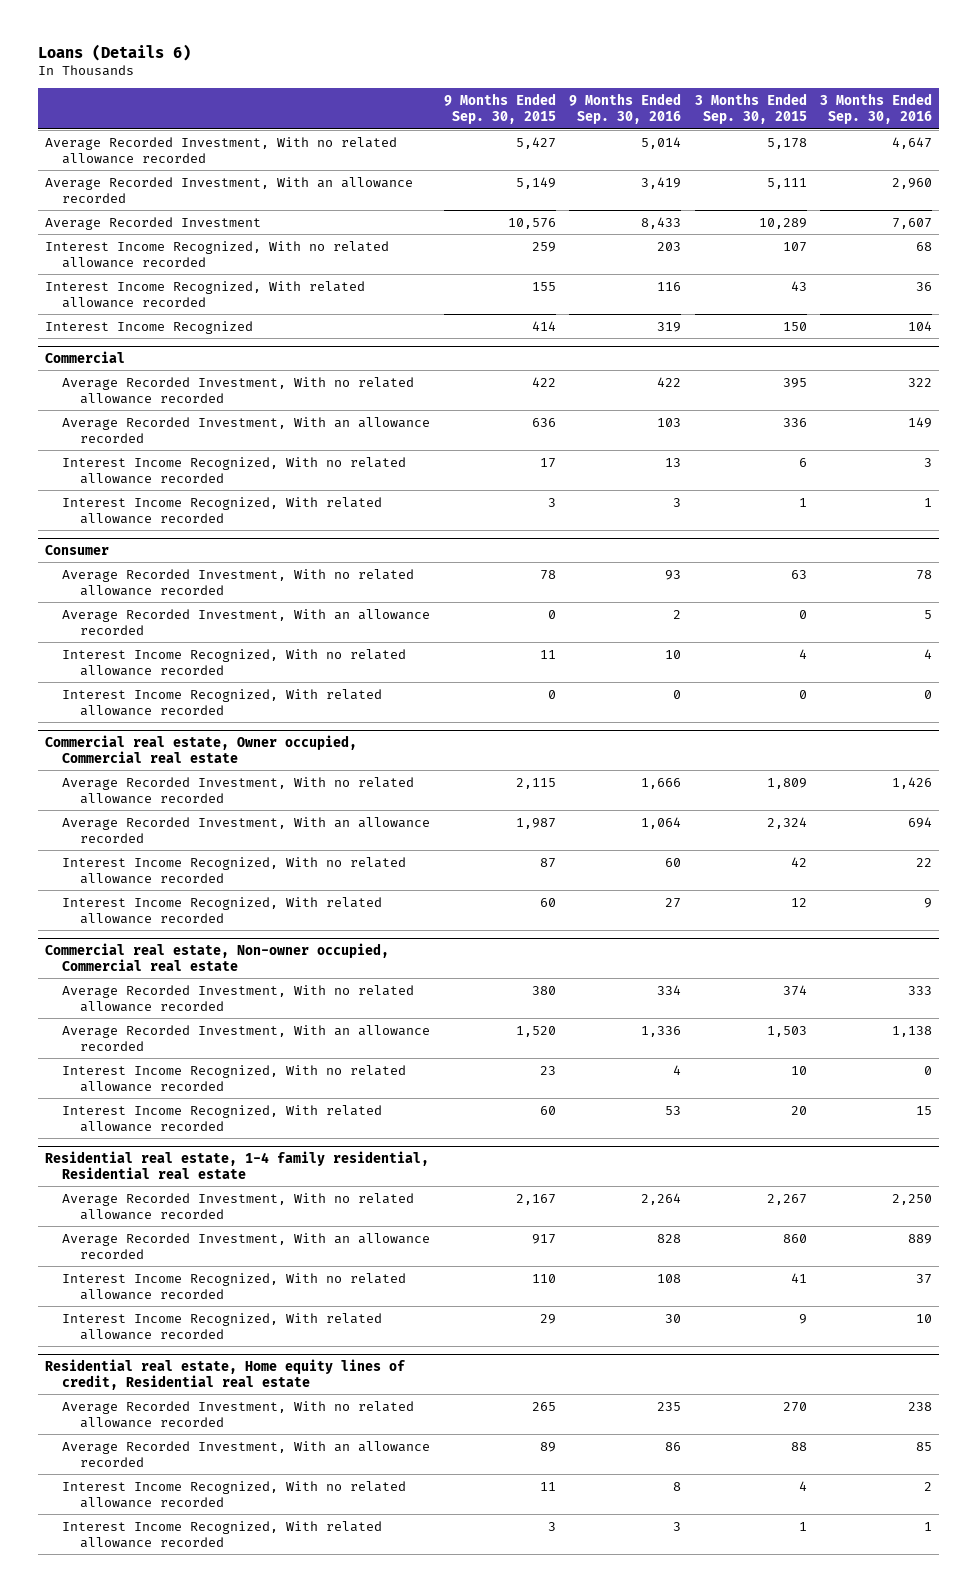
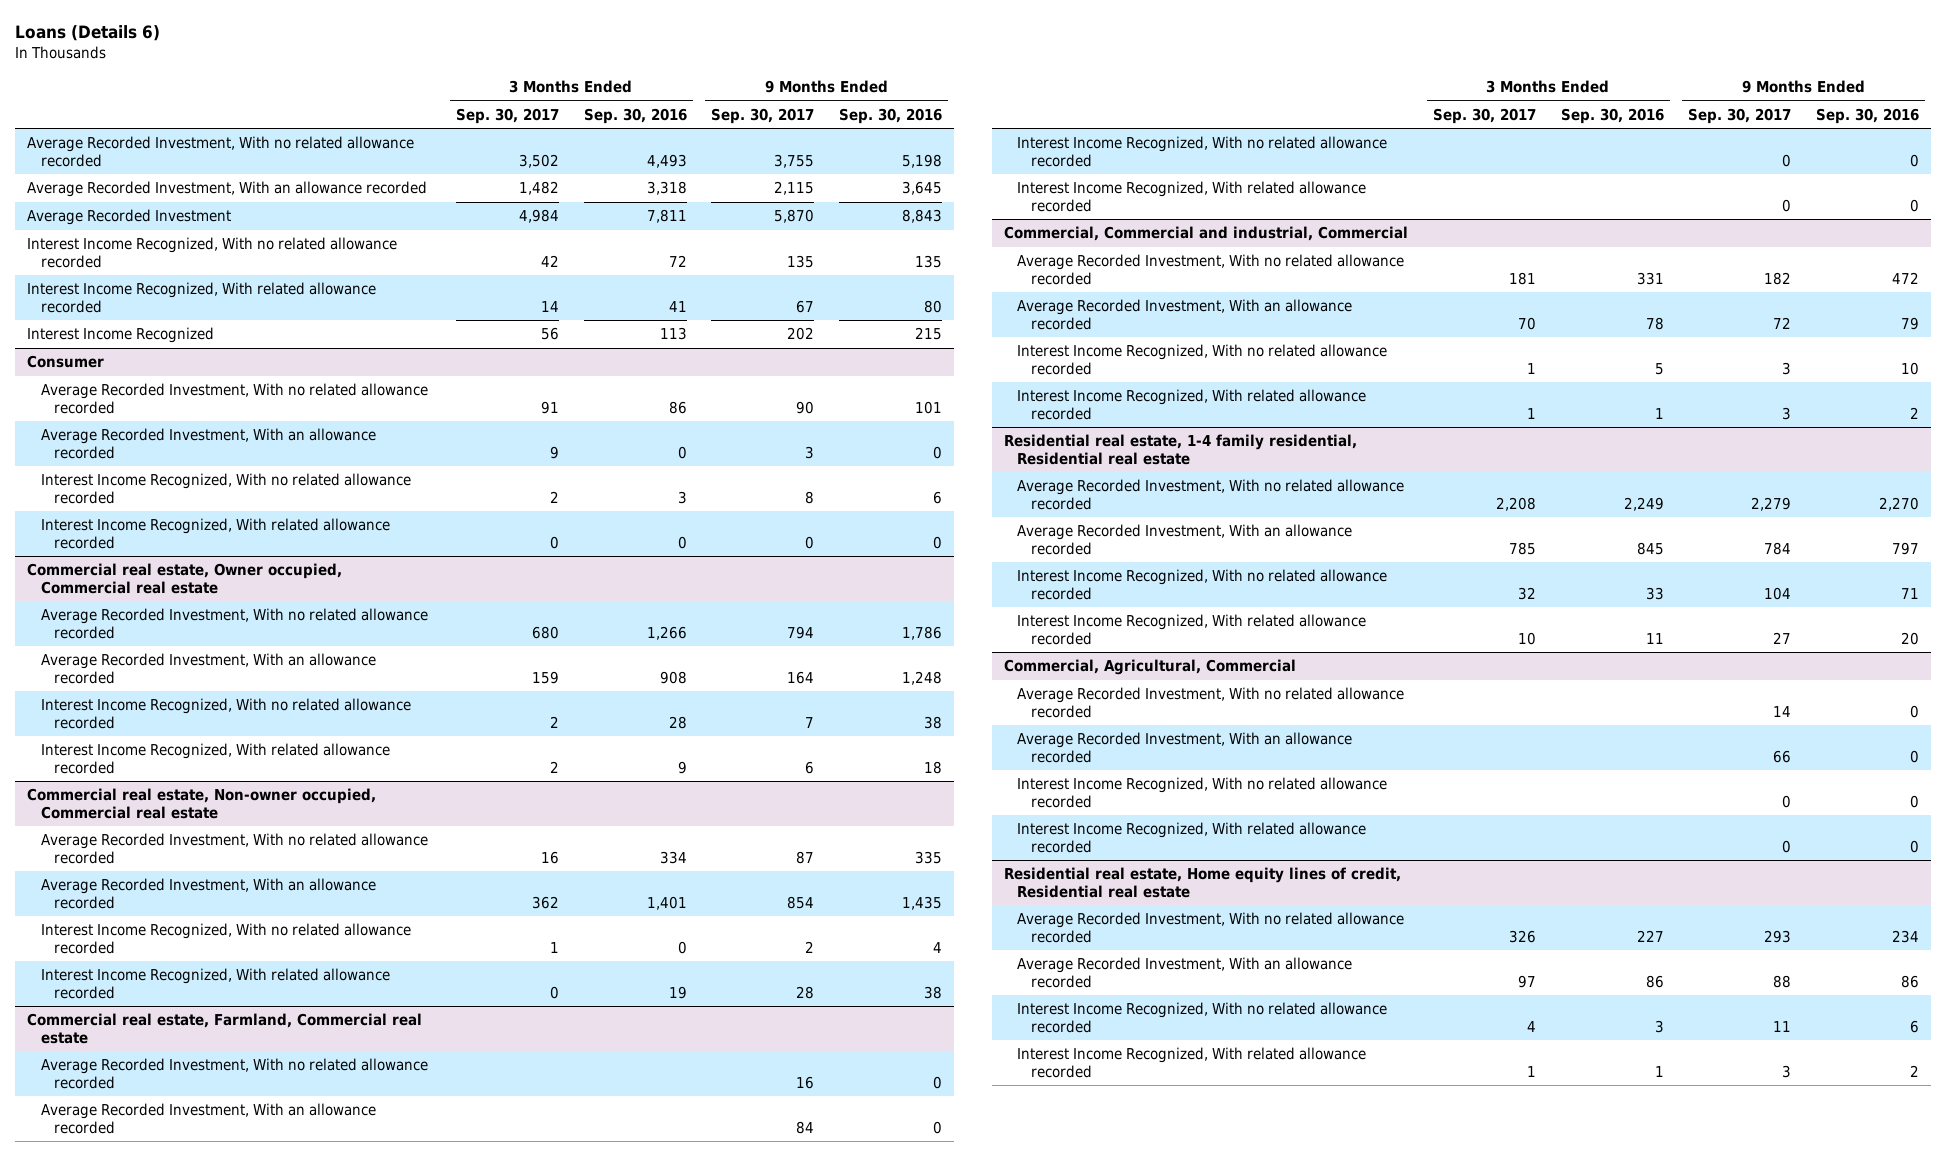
- | 9 Months Ended Sep. 30, 2015 | 9 Months Ended Sep. 30, 2016 | 3 Months Ended Sep. 30, 2015 | 3 Months Ended Sep. 30, 2016
+ | 3 Months Ended Sep. 30, 2017 | 3 Months Ended Sep. 30, 2016 | 9 Months Ended Sep. 30, 2017 | 9 Months Ended Sep. 30, 2016
- Average Recorded Investment, With no related allowance recorded | 5,427 | 5,014 | 5,178 | 4,647
- Average Recorded Investment, With an allowance recorded | 5,149 | 3,419 | 5,111 | 2,960
- Average Recorded Investment | 10,576 | 8,433 | 10,289 | 7,607
- Interest Income Recognized, With no related allowance recorded | 259 | 203 | 107 | 68
- Interest Income Recognized, With related allowance recorded | 155 | 116 | 43 | 36
- Interest Income Recognized | 414 | 319 | 150 | 104
- Commercial
- Average Recorded Investment, With no related allowance recorded | 422 | 422 | 395 | 322
- Average Recorded Investment, With an allowance recorded | 636 | 103 | 336 | 149
- Interest Income Recognized, With no related allowance recorded | 17 | 13 | 6 | 3
- Interest Income Recognized, With related allowance recorded | 3 | 3 | 1 | 1
+ Average Recorded Investment, With no related allowance recorded | 3,502 | 4,493 | 3,755 | 5,198
+ Average Recorded Investment, With an allowance recorded | 1,482 | 3,318 | 2,115 | 3,645
+ Average Recorded Investment | 4,984 | 7,811 | 5,870 | 8,843
+ Interest Income Recognized, With no related allowance recorded | 42 | 72 | 135 | 135
+ Interest Income Recognized, With related allowance recorded | 14 | 41 | 67 | 80
+ Interest Income Recognized | 56 | 113 | 202 | 215
@ Consumer
- Average Recorded Investment, With no related allowance recorded | 78 | 93 | 63 | 78
- Average Recorded Investment, With an allowance recorded | 0 | 2 | 0 | 5
- Interest Income Recognized, With no related allowance recorded | 11 | 10 | 4 | 4
+ Average Recorded Investment, With no related allowance recorded | 91 | 86 | 90 | 101
+ Average Recorded Investment, With an allowance recorded | 9 | 0 | 3 | 0
+ Interest Income Recognized, With no related allowance recorded | 2 | 3 | 8 | 6
@ Commercial real estate, Owner occupied, Commercial real estate
- Average Recorded Investment, With no related allowance recorded | 2,115 | 1,666 | 1,809 | 1,426
- Average Recorded Investment, With an allowance recorded | 1,987 | 1,064 | 2,324 | 694
- Interest Income Recognized, With no related allowance recorded | 87 | 60 | 42 | 22
- Interest Income Recognized, With related allowance recorded | 60 | 27 | 12 | 9
+ Average Recorded Investment, With no related allowance recorded | 680 | 1,266 | 794 | 1,786
+ Average Recorded Investment, With an allowance recorded | 159 | 908 | 164 | 1,248
+ Interest Income Recognized, With no related allowance recorded | 2 | 28 | 7 | 38
+ Interest Income Recognized, With related allowance recorded | 2 | 9 | 6 | 18
@ Commercial real estate, Non-owner occupied, Commercial real estate
- Average Recorded Investment, With no related allowance recorded | 380 | 334 | 374 | 333
- Average Recorded Investment, With an allowance recorded | 1,520 | 1,336 | 1,503 | 1,138
+ Average Recorded Investment, With no related allowance recorded | 16 | 334 | 87 | 335
+ Average Recorded Investment, With an allowance recorded | 362 | 1,401 | 854 | 1,435
- Interest Income Recognized, With related allowance recorded | 60 | 53 | 20 | 15
+ Interest Income Recognized, With related allowance recorded | 0 | 19 | 28 | 38
+ Commercial real estate, Farmland, Commercial real estate
+ Average Recorded Investment, With no related allowance recorded | | | 16 | 0
+ Average Recorded Investment, With an allowance recorded | | | 84 | 0
+ Interest Income Recognized, With no related allowance recorded | | | 0 | 0
+ Interest Income Recognized, With related allowance recorded | | | 0 | 0
+ Commercial, Commercial and industrial, Commercial
+ Average Recorded Investment, With no related allowance recorded | 181 | 331 | 182 | 472
+ Average Recorded Investment, With an allowance recorded | 70 | 78 | 72 | 79
+ Interest Income Recognized, With no related allowance recorded | 1 | 5 | 3 | 10
+ Interest Income Recognized, With related allowance recorded | 1 | 1 | 3 | 2
@ Residential real estate, 1-4 family residential, Residential real estate
- Average Recorded Investment, With no related allowance recorded | 2,167 | 2,264 | 2,267 | 2,250
- Average Recorded Investment, With an allowance recorded | 917 | 828 | 860 | 889
- Interest Income Recognized, With no related allowance recorded | 110 | 108 | 41 | 37
- Interest Income Recognized, With related allowance recorded | 29 | 30 | 9 | 10
+ Average Recorded Investment, With no related allowance recorded | 2,208 | 2,249 | 2,279 | 2,270
+ Average Recorded Investment, With an allowance recorded | 785 | 845 | 784 | 797
+ Interest Income Recognized, With no related allowance recorded | 32 | 33 | 104 | 71
+ Interest Income Recognized, With related allowance recorded | 10 | 11 | 27 | 20
+ Commercial, Agricultural, Commercial
+ Average Recorded Investment, With no related allowance recorded | | | 14 | 0
+ Average Recorded Investment, With an allowance recorded | | | 66 | 0
+ Interest Income Recognized, With no related allowance recorded | | | 0 | 0
+ Interest Income Recognized, With related allowance recorded | | | 0 | 0
@ Residential real estate, Home equity lines of credit, Residential real estate
- Average Recorded Investment, With no related allowance recorded | 265 | 235 | 270 | 238
- Average Recorded Investment, With an allowance recorded | 89 | 86 | 88 | 85
- Interest Income Recognized, With no related allowance recorded | 11 | 8 | 4 | 2
- Interest Income Recognized, With related allowance recorded | 3 | 3 | 1 | 1
+ Average Recorded Investment, With no related allowance recorded | 326 | 227 | 293 | 234
+ Average Recorded Investment, With an allowance recorded | 97 | 86 | 88 | 86
+ Interest Income Recognized, With no related allowance recorded | 4 | 3 | 11 | 6
+ Interest Income Recognized, With related allowance recorded | 1 | 1 | 3 | 2

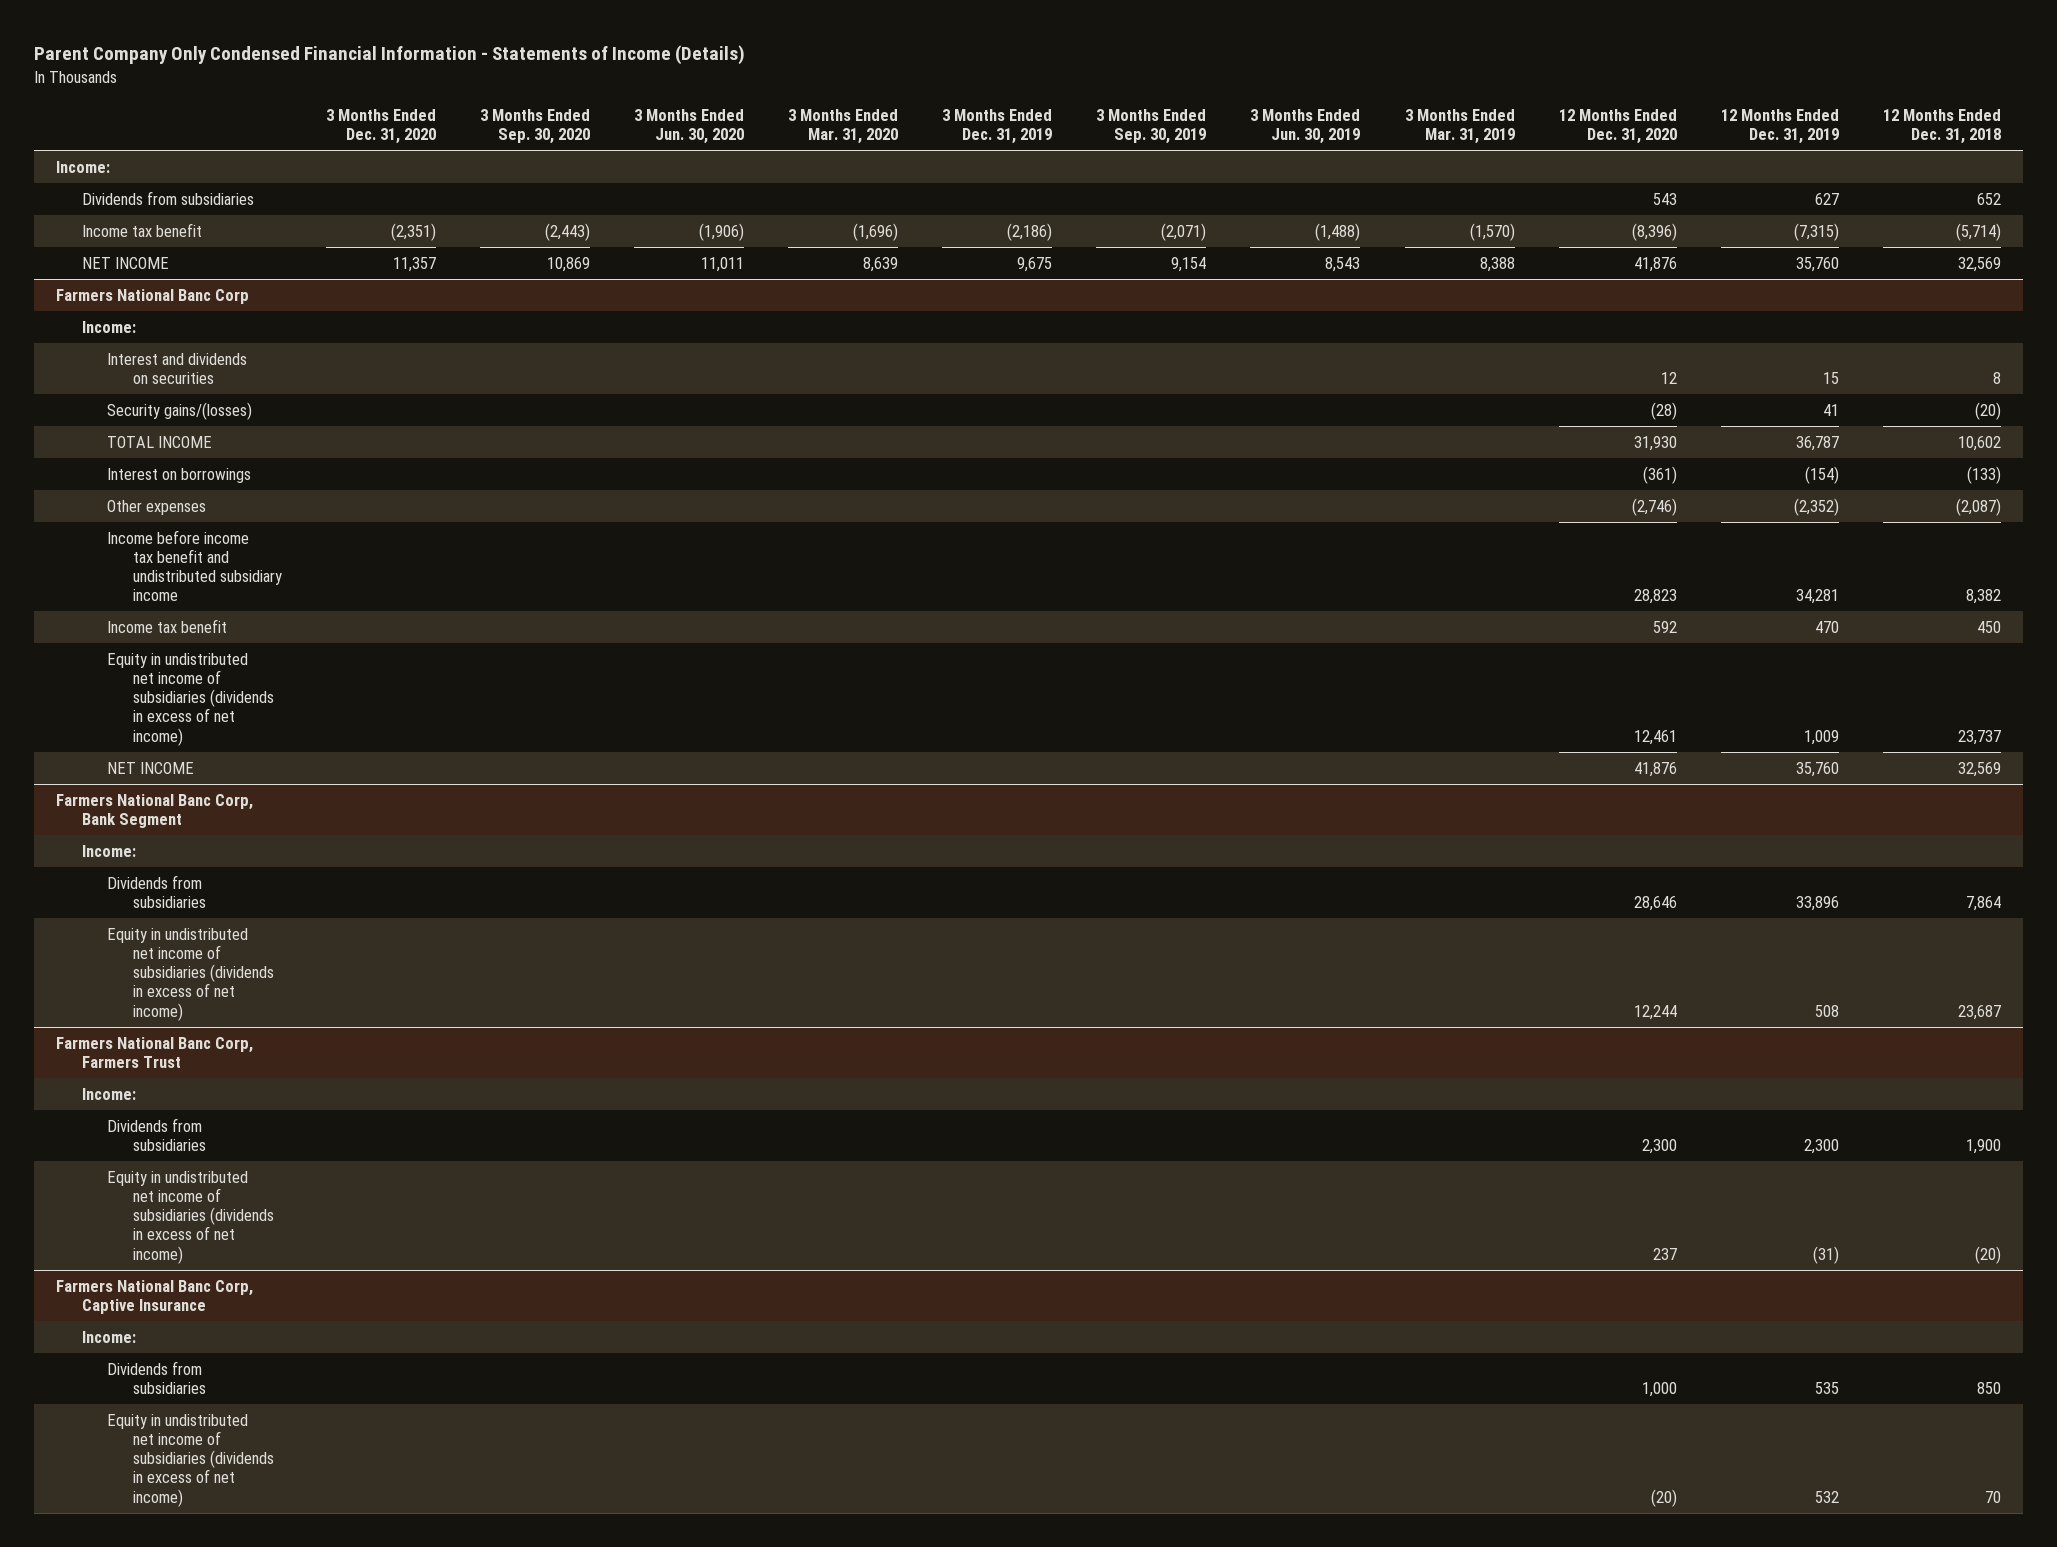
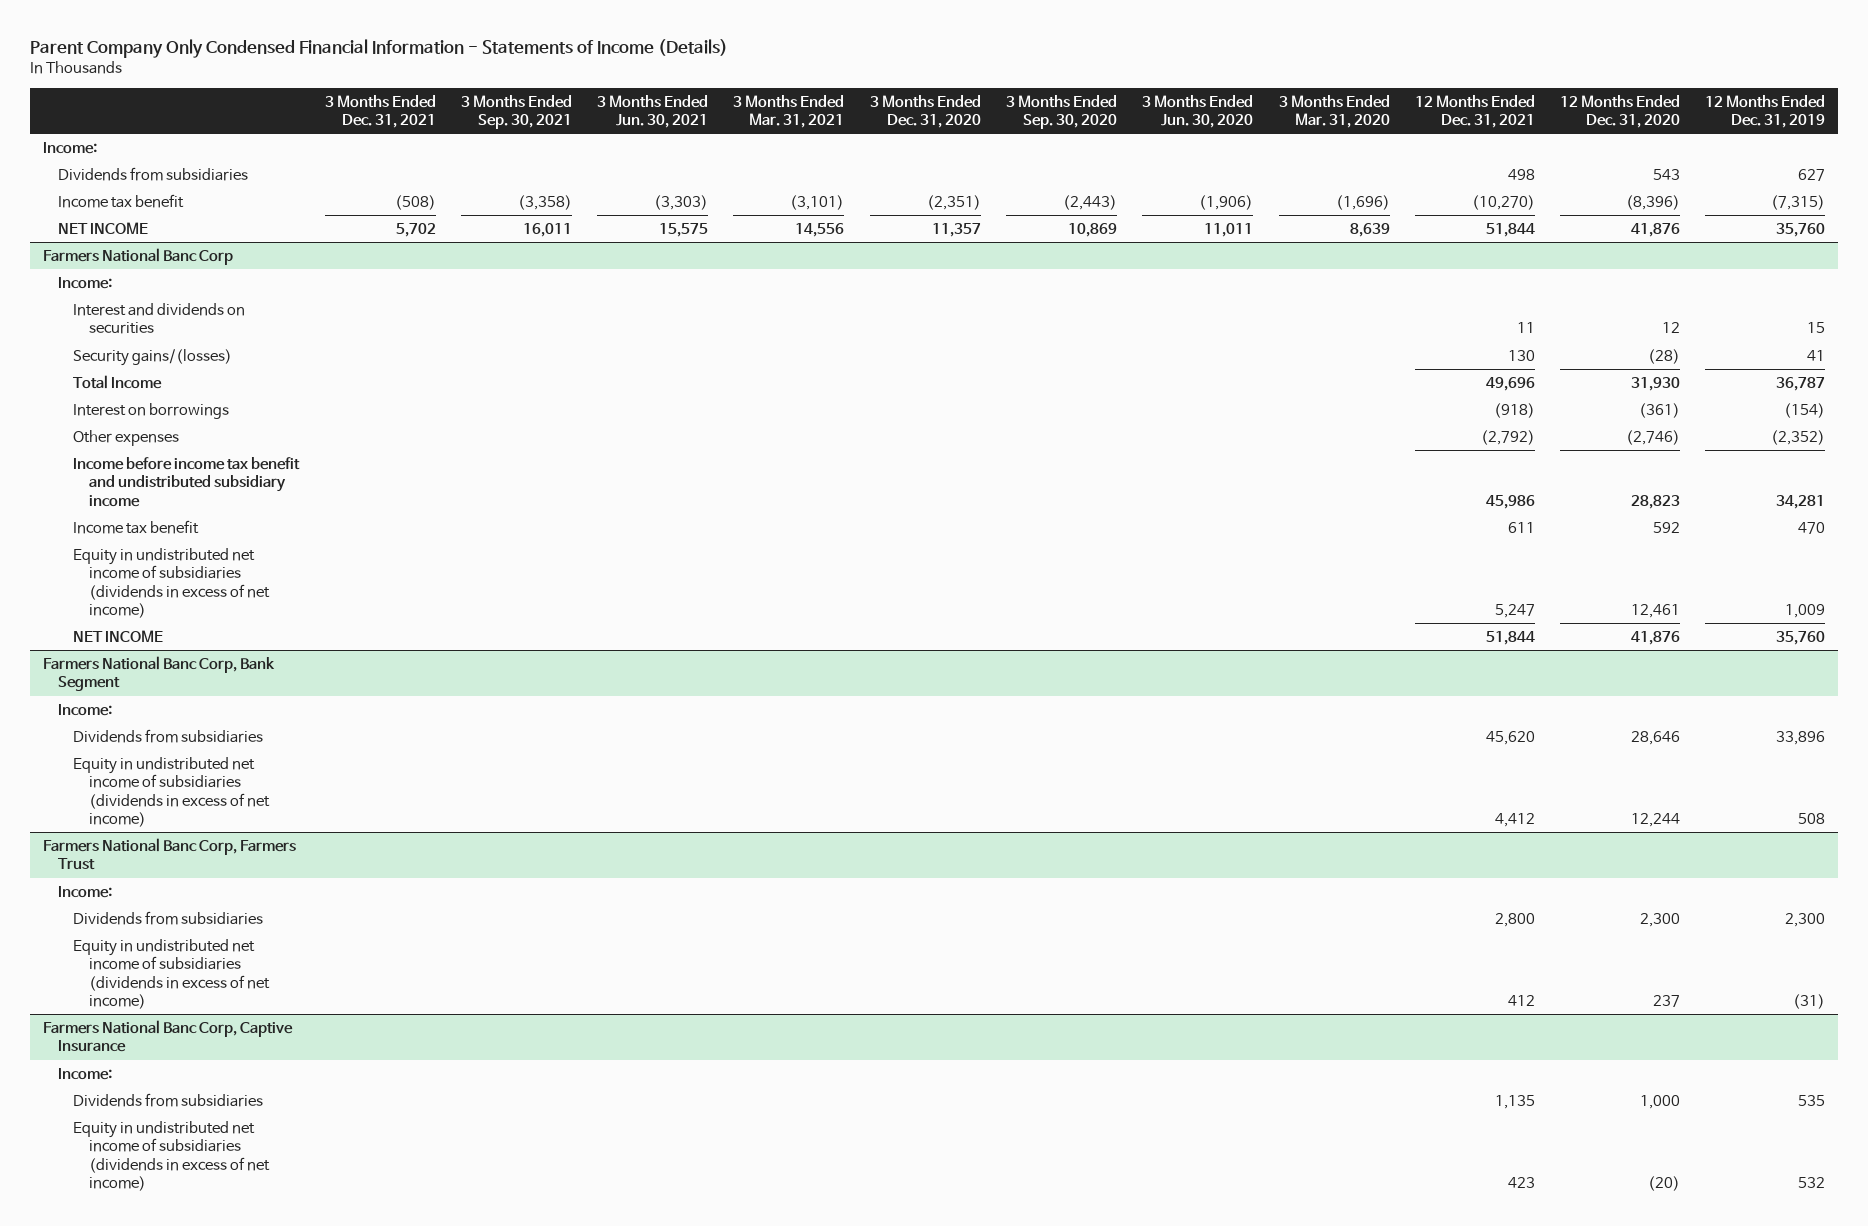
- | 3 Months Ended Dec. 31, 2020 | 3 Months Ended Sep. 30, 2020 | 3 Months Ended Jun. 30, 2020 | 3 Months Ended Mar. 31, 2020 | 3 Months Ended Dec. 31, 2019 | 3 Months Ended Sep. 30, 2019 | 3 Months Ended Jun. 30, 2019 | 3 Months Ended Mar. 31, 2019 | 12 Months Ended Dec. 31, 2020 | 12 Months Ended Dec. 31, 2019 | 12 Months Ended Dec. 31, 2018
+ | 3 Months Ended Dec. 31, 2021 | 3 Months Ended Sep. 30, 2021 | 3 Months Ended Jun. 30, 2021 | 3 Months Ended Mar. 31, 2021 | 3 Months Ended Dec. 31, 2020 | 3 Months Ended Sep. 30, 2020 | 3 Months Ended Jun. 30, 2020 | 3 Months Ended Mar. 31, 2020 | 12 Months Ended Dec. 31, 2021 | 12 Months Ended Dec. 31, 2020 | 12 Months Ended Dec. 31, 2019
@ Farmers National Banc Corp
- TOTAL INCOME | | | | | | | | | 31,930 | 36,787 | 10,602
+ Total Income | | | | | | | | | 49,696 | 31,930 | 36,787

